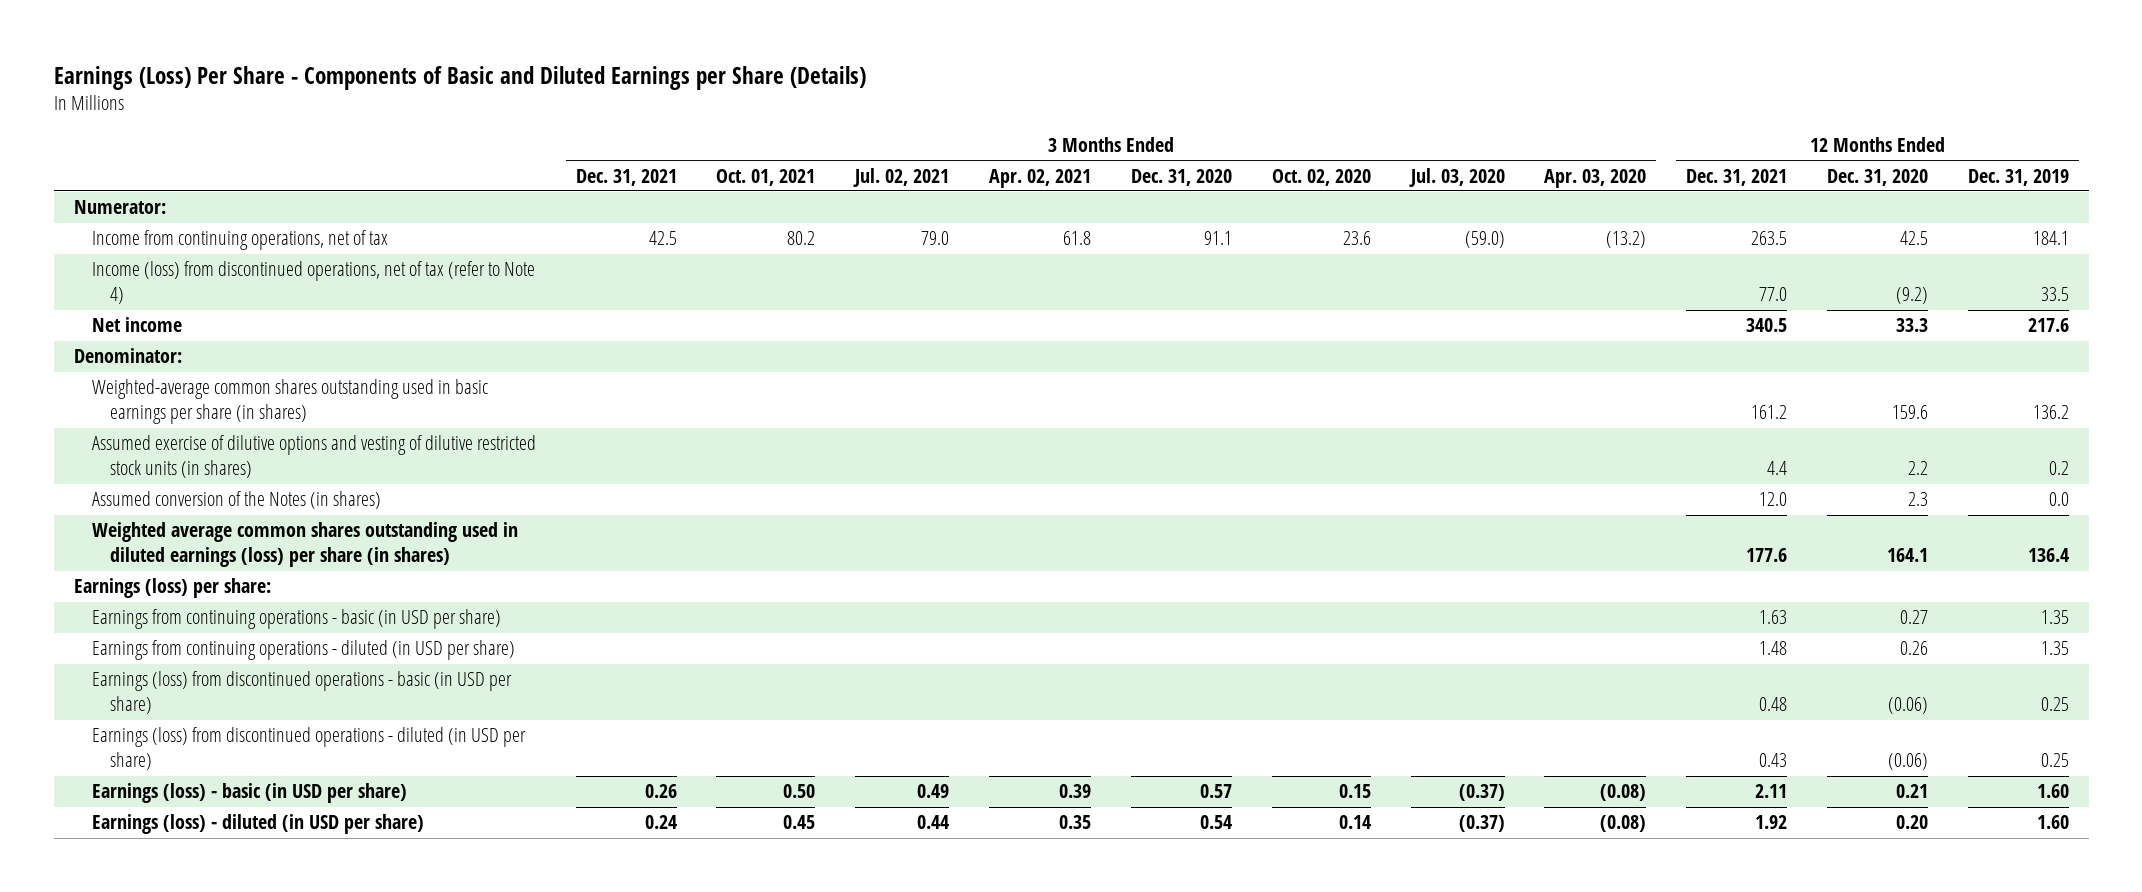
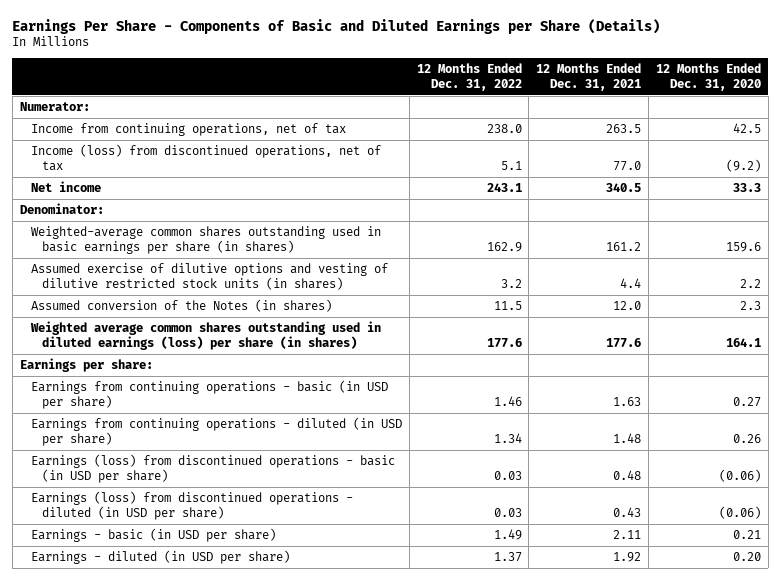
- Earnings (Loss) Per Share - Components of Basic and Diluted Earnings per Share (Details)
+ Earnings Per Share - Components of Basic and Diluted Earnings per Share (Details)
- | 3 Months Ended Dec. 31, 2021 | 3 Months Ended Oct. 01, 2021 | 3 Months Ended Jul. 02, 2021 | 3 Months Ended Apr. 02, 2021 | 3 Months Ended Dec. 31, 2020 | 3 Months Ended Oct. 02, 2020 | 3 Months Ended Jul. 03, 2020 | 3 Months Ended Apr. 03, 2020 | 12 Months Ended Dec. 31, 2021 | 12 Months Ended Dec. 31, 2020 | 12 Months Ended Dec. 31, 2019
+ | 12 Months Ended Dec. 31, 2022 | 12 Months Ended Dec. 31, 2021 | 12 Months Ended Dec. 31, 2020
- Income (loss) from discontinued operations, net of tax (refer to Note 4) | | | | | | | | | 77.0 | (9.2) | 33.5
+ Income (loss) from discontinued operations, net of tax | 5.1 | 77.0 | (9.2)
- Earnings (loss) per share:
+ Earnings per share:
- Earnings (loss) - basic (in USD per share) | 0.26 | 0.50 | 0.49 | 0.39 | 0.57 | 0.15 | (0.37) | (0.08) | 2.11 | 0.21 | 1.60
- Earnings (loss) - diluted (in USD per share) | 0.24 | 0.45 | 0.44 | 0.35 | 0.54 | 0.14 | (0.37) | (0.08) | 1.92 | 0.20 | 1.60
+ Earnings - basic (in USD per share) | 1.49 | 2.11 | 0.21
+ Earnings - diluted (in USD per share) | 1.37 | 1.92 | 0.20

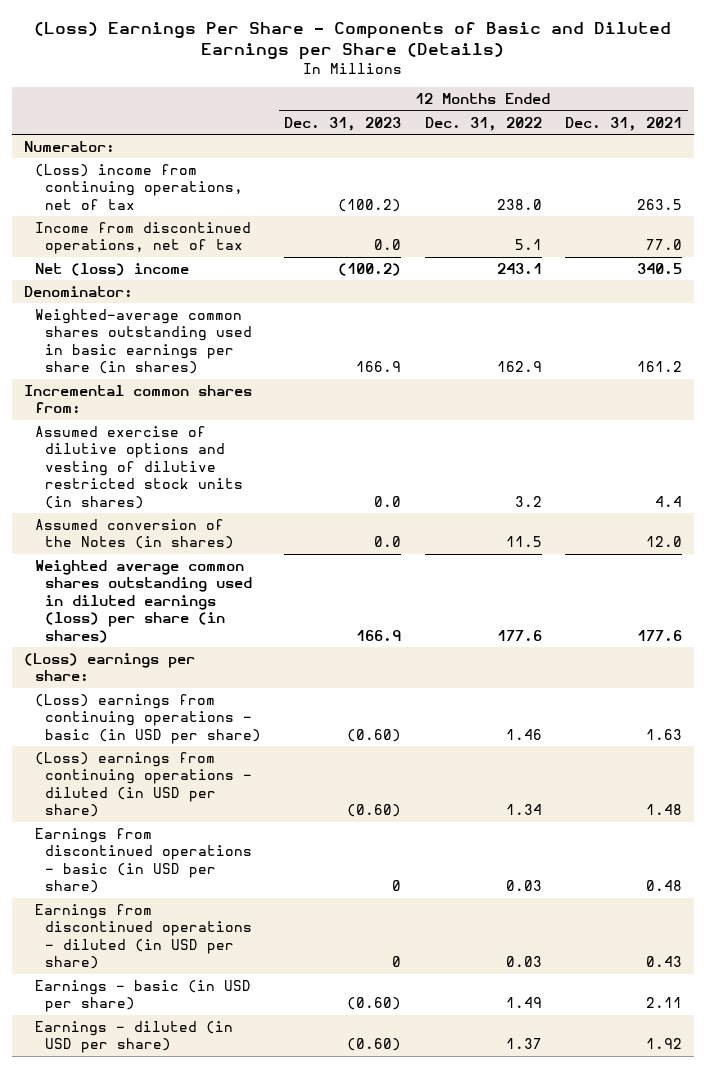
- Earnings Per Share - Components of Basic and Diluted Earnings per Share (Details)
+ (Loss) Earnings Per Share - Components of Basic and Diluted Earnings per Share (Details)
- | 12 Months Ended Dec. 31, 2022 | 12 Months Ended Dec. 31, 2021 | 12 Months Ended Dec. 31, 2020
+ | 12 Months Ended Dec. 31, 2023 | 12 Months Ended Dec. 31, 2022 | 12 Months Ended Dec. 31, 2021
- Income from continuing operations, net of tax | 238.0 | 263.5 | 42.5
- Income (loss) from discontinued operations, net of tax | 5.1 | 77.0 | (9.2)
- Net income | 243.1 | 340.5 | 33.3
+ (Loss) income from continuing operations, net of tax | (100.2) | 238.0 | 263.5
+ Income from discontinued operations, net of tax | 0.0 | 5.1 | 77.0
+ Net (loss) income | (100.2) | 243.1 | 340.5
+ Incremental common shares from:
- Earnings per share:
- Earnings from continuing operations - basic (in USD per share) | 1.46 | 1.63 | 0.27
- Earnings from continuing operations - diluted (in USD per share) | 1.34 | 1.48 | 0.26
- Earnings (loss) from discontinued operations - basic (in USD per share) | 0.03 | 0.48 | (0.06)
- Earnings (loss) from discontinued operations - diluted (in USD per share) | 0.03 | 0.43 | (0.06)
+ (Loss) earnings per share:
+ (Loss) earnings from continuing operations - basic (in USD per share) | (0.60) | 1.46 | 1.63
+ (Loss) earnings from continuing operations - diluted (in USD per share) | (0.60) | 1.34 | 1.48
+ Earnings from discontinued operations - basic (in USD per share) | 0 | 0.03 | 0.48
+ Earnings from discontinued operations - diluted (in USD per share) | 0 | 0.03 | 0.43

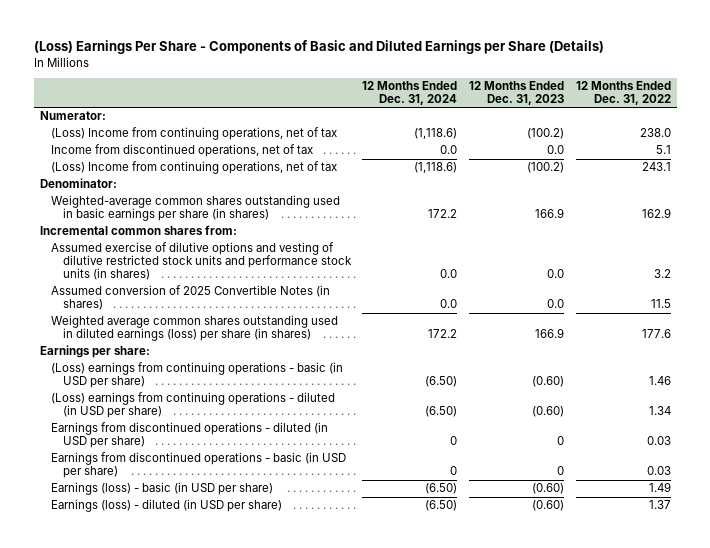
- | 12 Months Ended Dec. 31, 2023 | 12 Months Ended Dec. 31, 2022 | 12 Months Ended Dec. 31, 2021
+ | 12 Months Ended Dec. 31, 2024 | 12 Months Ended Dec. 31, 2023 | 12 Months Ended Dec. 31, 2022
- (Loss) income from continuing operations, net of tax | (100.2) | 238.0 | 263.5
+ (Loss) Income from continuing operations, net of tax | (1,118.6) | (100.2) | 238.0
- Net (loss) income | (100.2) | 243.1 | 340.5
+ (Loss) Income from continuing operations, net of tax | (1,118.6) | (100.2) | 243.1
- Assumed exercise of dilutive options and vesting of dilutive restricted stock units (in shares) | 0.0 | 3.2 | 4.4
- Assumed conversion of the Notes (in shares) | 0.0 | 11.5 | 12.0
+ Assumed exercise of dilutive options and vesting of dilutive restricted stock units and performance stock units (in shares) | 0.0 | 0.0 | 3.2
+ Assumed conversion of 2025 Convertible Notes (in shares) | 0.0 | 0.0 | 11.5
- (Loss) earnings per share:
+ Earnings per share:
- Earnings - basic (in USD per share) | (0.60) | 1.49 | 2.11
- Earnings - diluted (in USD per share) | (0.60) | 1.37 | 1.92
moved down: Earnings from discontinued operations - basic (in USD per share) | 0 | 0 | 0.03
+ Earnings (loss) - basic (in USD per share) | (6.50) | (0.60) | 1.49
+ Earnings (loss) - diluted (in USD per share) | (6.50) | (0.60) | 1.37

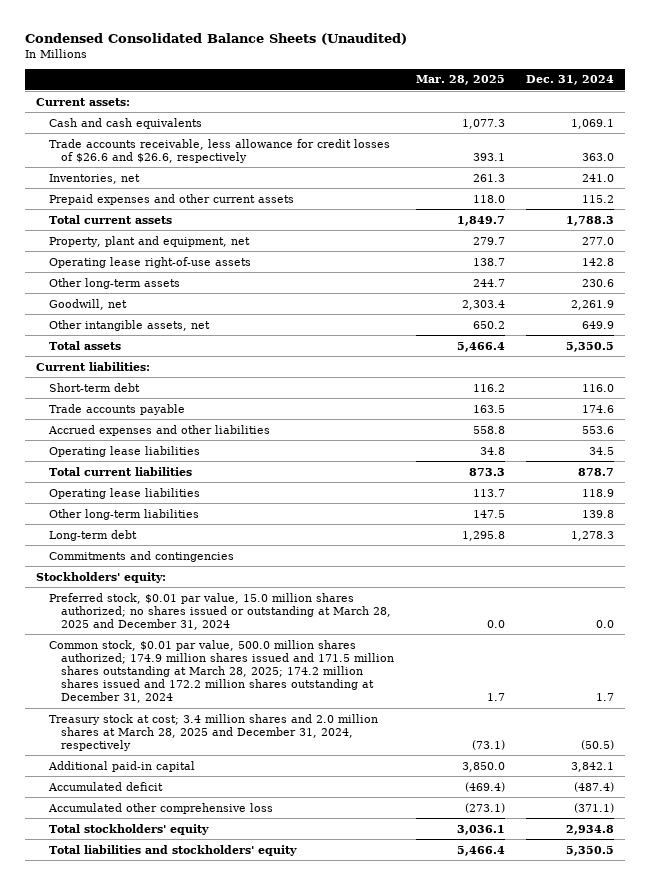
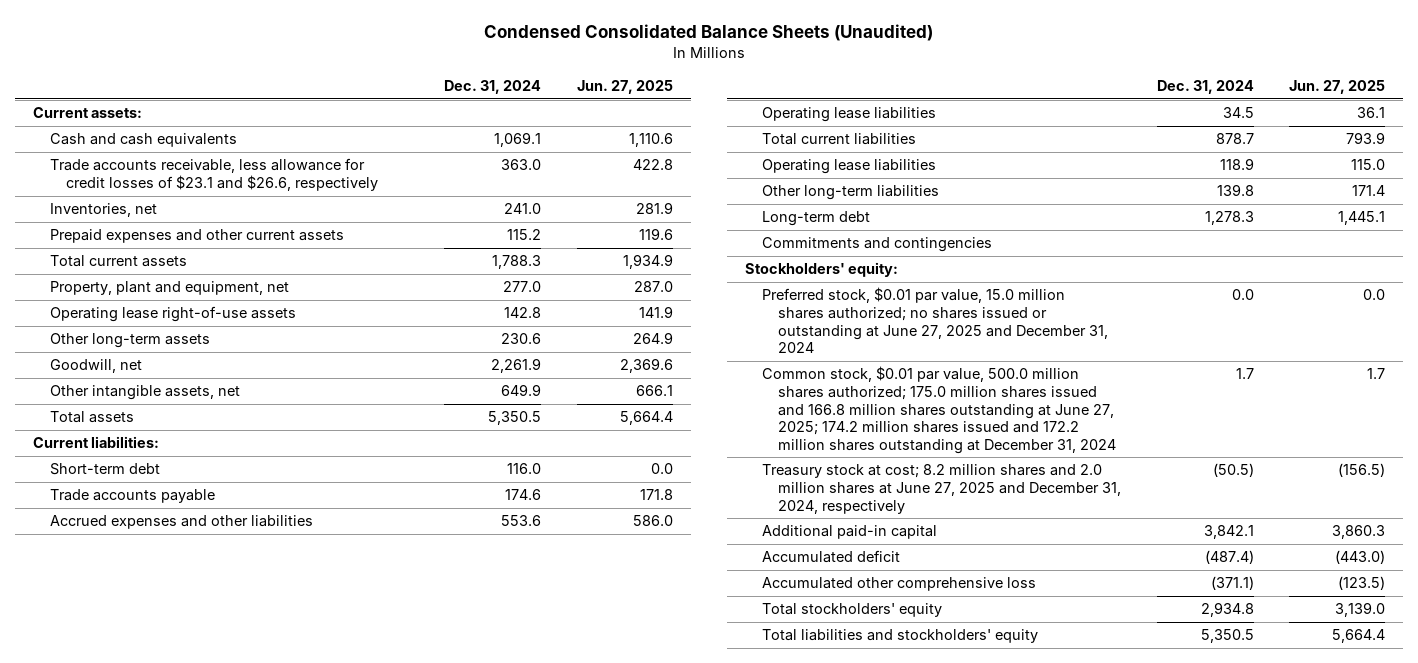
- | Mar. 28, 2025 | Dec. 31, 2024
+ | Dec. 31, 2024 | Jun. 27, 2025
- Trade accounts receivable, less allowance for credit losses of $26.6 and $26.6, respectively | 393.1 | 363.0
+ Trade accounts receivable, less allowance for credit losses of $23.1 and $26.6, respectively | 363.0 | 422.8
- Preferred stock, $0.01 par value, 15.0 million shares authorized; no shares issued or outstanding at March 28, 2025 and December 31, 2024 | 0.0 | 0.0
- Common stock, $0.01 par value, 500.0 million shares authorized; 174.9 million shares issued and 171.5 million shares outstanding at March 28, 2025; 174.2 million shares issued and 172.2 million shares outstanding at December 31, 2024 | 1.7 | 1.7
- Treasury stock at cost; 3.4 million shares and 2.0 million shares at March 28, 2025 and December 31, 2024, respectively | (73.1) | (50.5)
+ Preferred stock, $0.01 par value, 15.0 million shares authorized; no shares issued or outstanding at June 27, 2025 and December 31, 2024 | 0.0 | 0.0
+ Common stock, $0.01 par value, 500.0 million shares authorized; 175.0 million shares issued and 166.8 million shares outstanding at June 27, 2025; 174.2 million shares issued and 172.2 million shares outstanding at December 31, 2024 | 1.7 | 1.7
+ Treasury stock at cost; 8.2 million shares and 2.0 million shares at June 27, 2025 and December 31, 2024, respectively | (50.5) | (156.5)

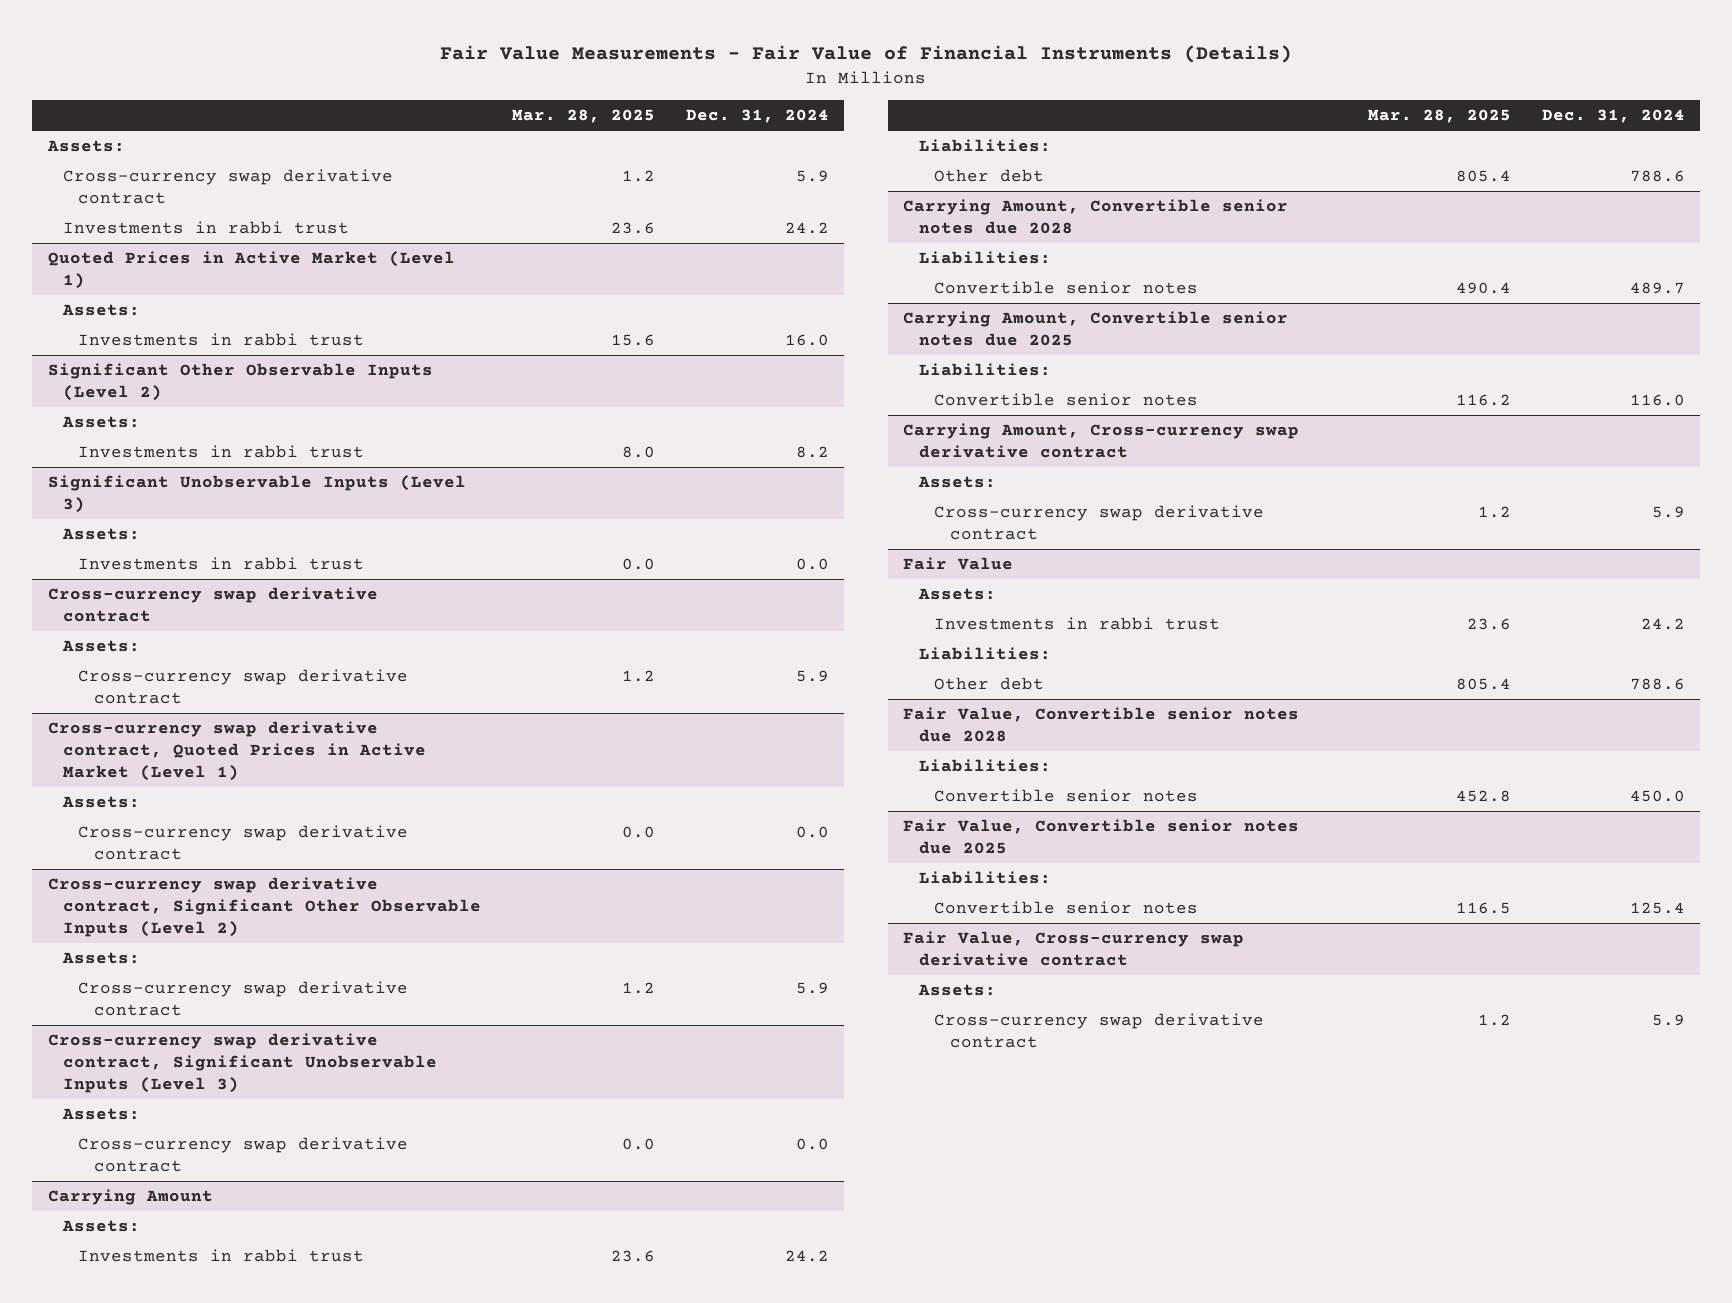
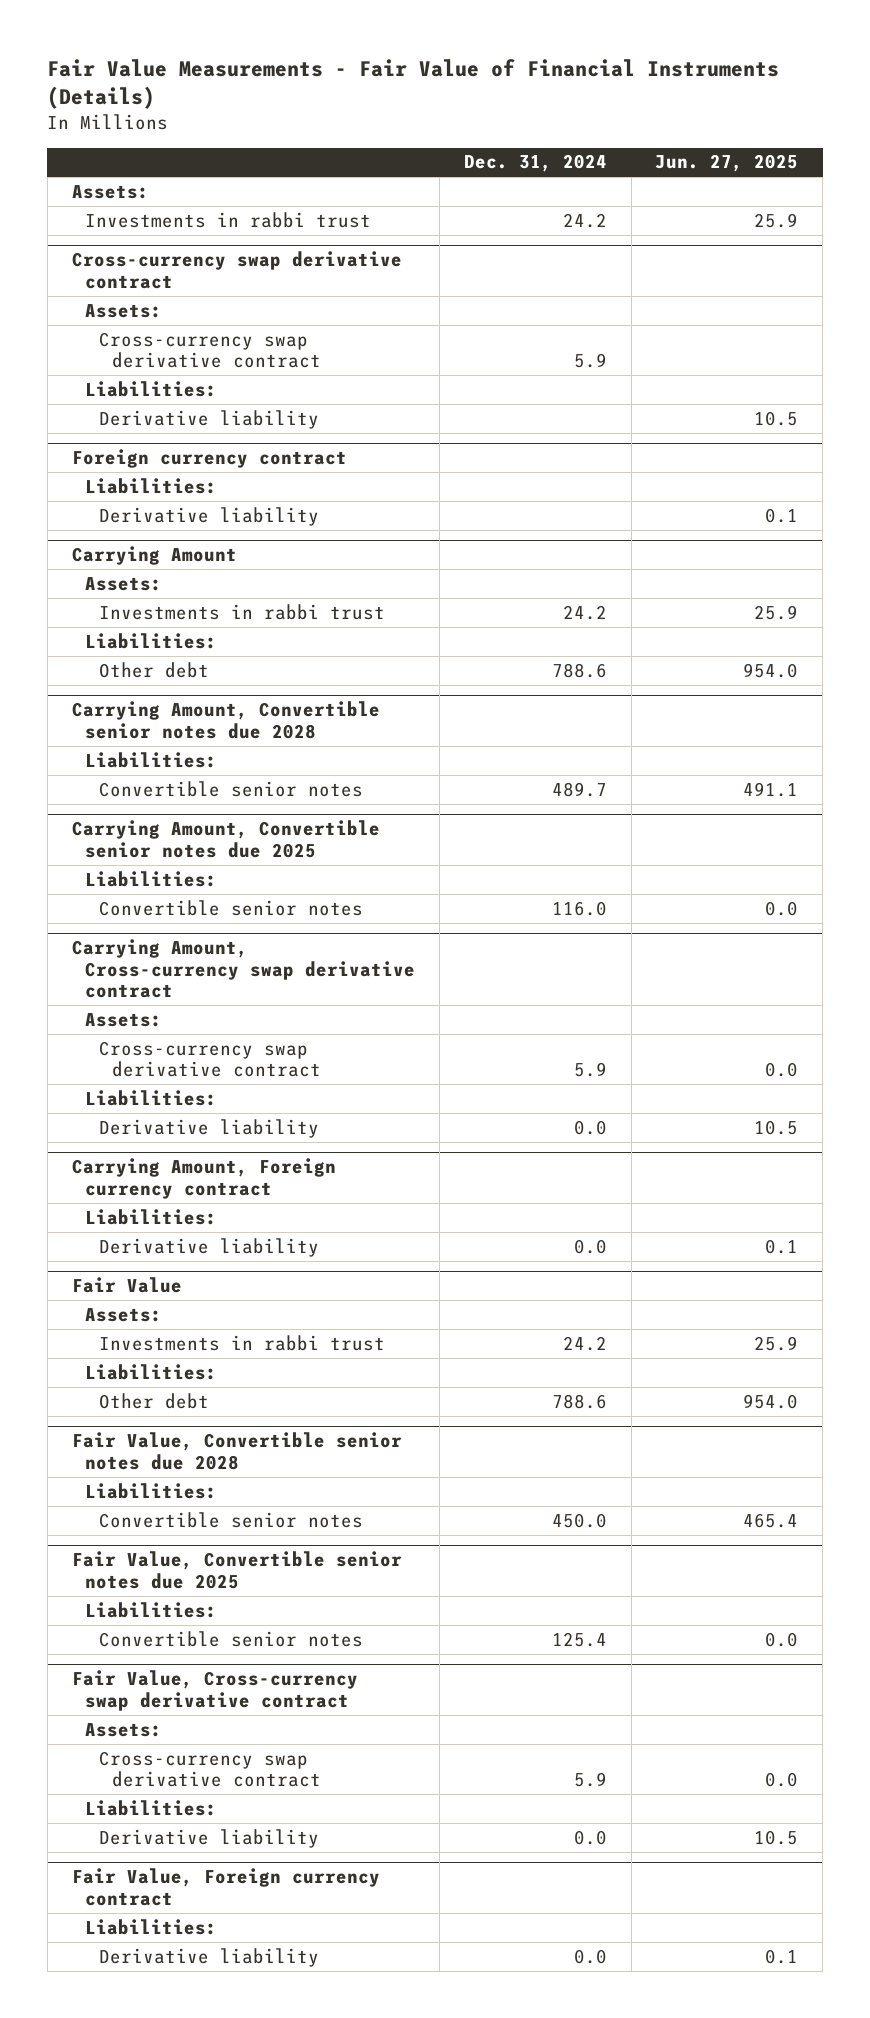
- | Mar. 28, 2025 | Dec. 31, 2024
+ | Dec. 31, 2024 | Jun. 27, 2025
- Cross-currency swap derivative contract | 1.2 | 5.9
- Quoted Prices in Active Market (Level 1)
- Assets:
- Investments in rabbi trust | 15.6 | 16.0
- Significant Other Observable Inputs (Level 2)
- Assets:
- Investments in rabbi trust | 8.0 | 8.2
- Significant Unobservable Inputs (Level 3)
- Assets:
- Investments in rabbi trust | 0.0 | 0.0
- Cross-currency swap derivative contract, Quoted Prices in Active Market (Level 1)
- Assets:
- Cross-currency swap derivative contract | 0.0 | 0.0
- Cross-currency swap derivative contract, Significant Other Observable Inputs (Level 2)
- Assets:
- Cross-currency swap derivative contract | 1.2 | 5.9
- Cross-currency swap derivative contract, Significant Unobservable Inputs (Level 3)
- Assets:
- Cross-currency swap derivative contract | 0.0 | 0.0
@ Cross-currency swap derivative contract
+ Liabilities:
+ Derivative liability | | 10.5
+ Foreign currency contract
+ Liabilities:
+ Derivative liability | | 0.1
@ Carrying Amount, Cross-currency swap derivative contract
+ Liabilities:
+ Derivative liability | 0.0 | 10.5
+ Carrying Amount, Foreign currency contract
+ Liabilities:
+ Derivative liability | 0.0 | 0.1
@ Fair Value, Cross-currency swap derivative contract
+ Liabilities:
+ Derivative liability | 0.0 | 10.5
+ Fair Value, Foreign currency contract
+ Liabilities:
+ Derivative liability | 0.0 | 0.1

